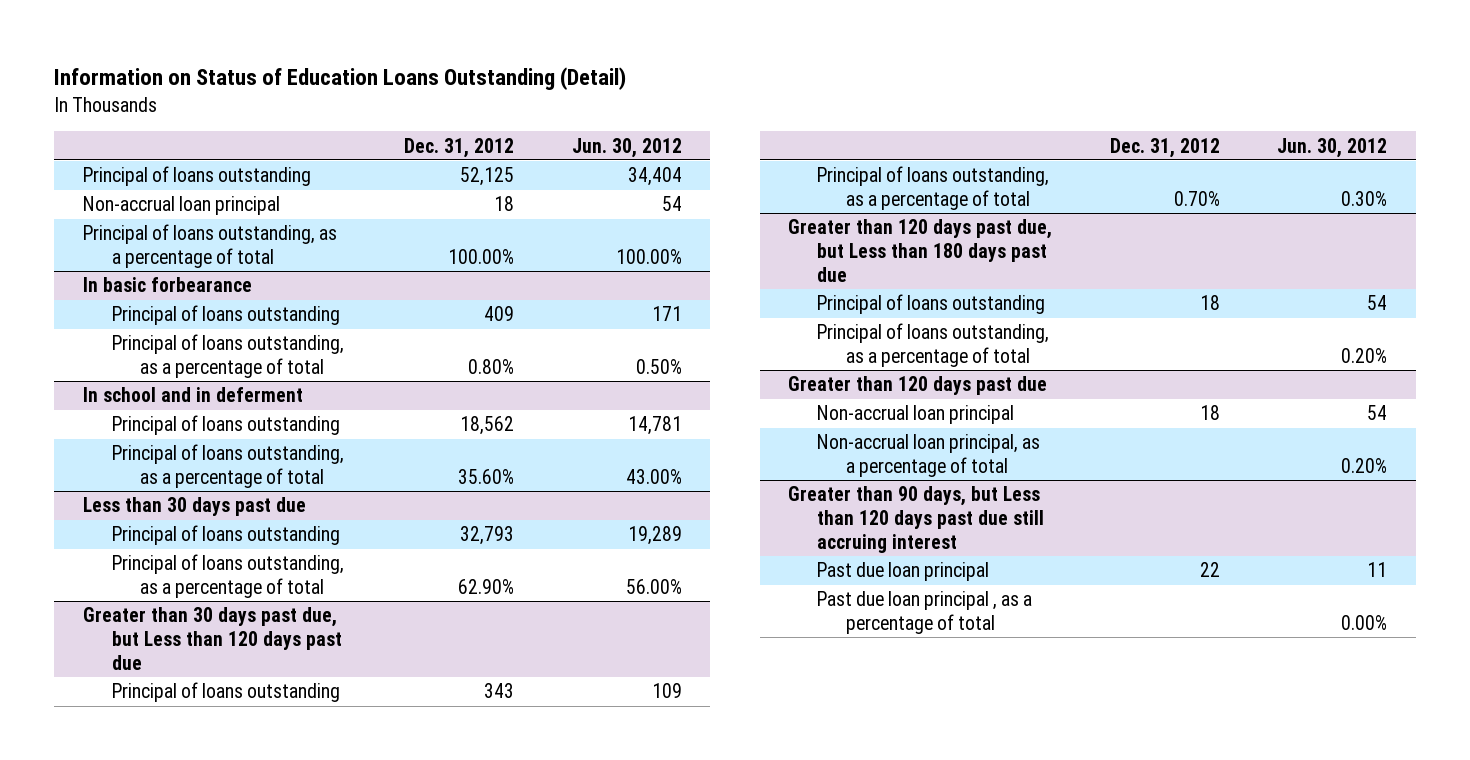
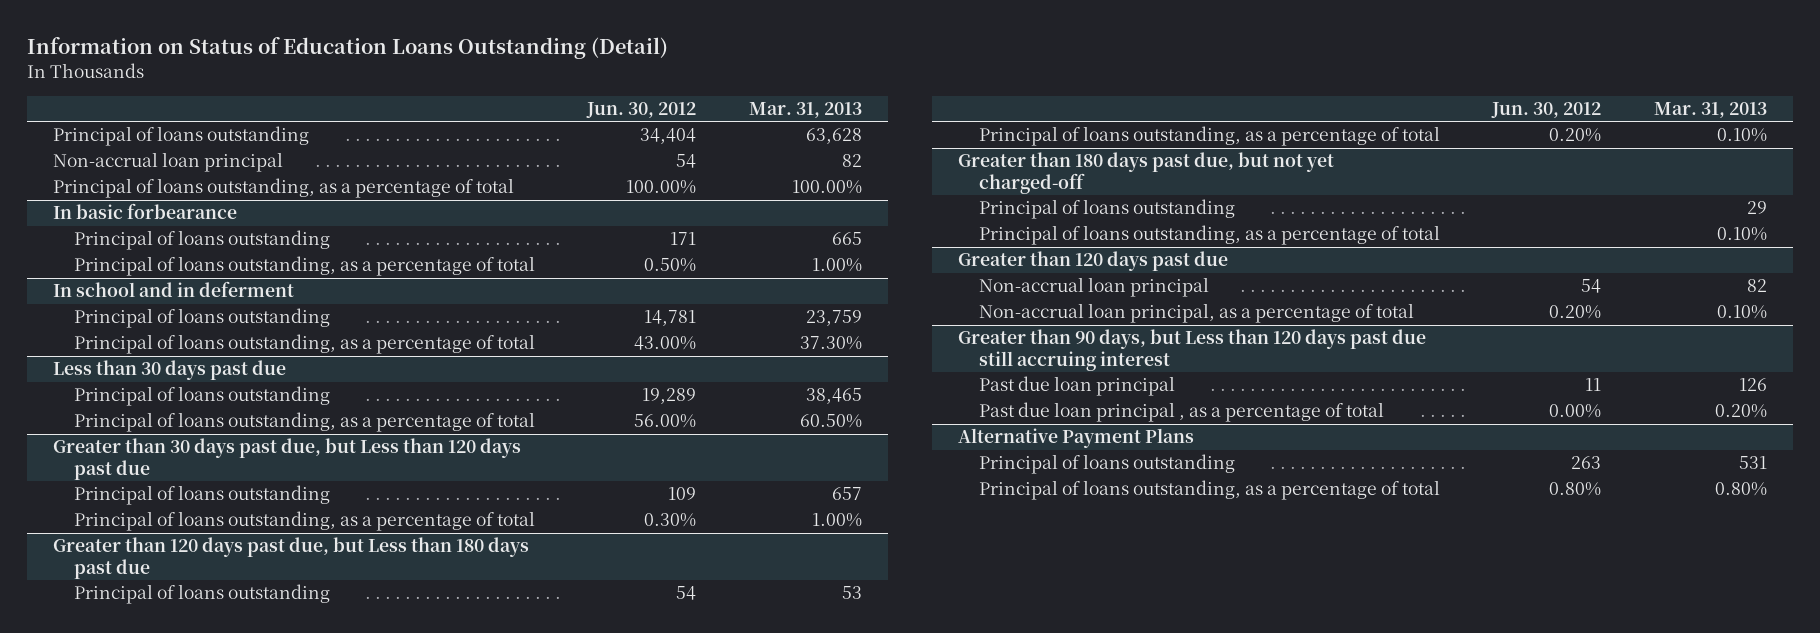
- | Dec. 31, 2012 | Jun. 30, 2012
+ | Jun. 30, 2012 | Mar. 31, 2013
+ Greater than 180 days past due, but not yet charged-off
+ Principal of loans outstanding | | 29
+ Principal of loans outstanding, as a percentage of total | | 0.10%
+ Alternative Payment Plans
+ Principal of loans outstanding | 263 | 531
+ Principal of loans outstanding, as a percentage of total | 0.80% | 0.80%

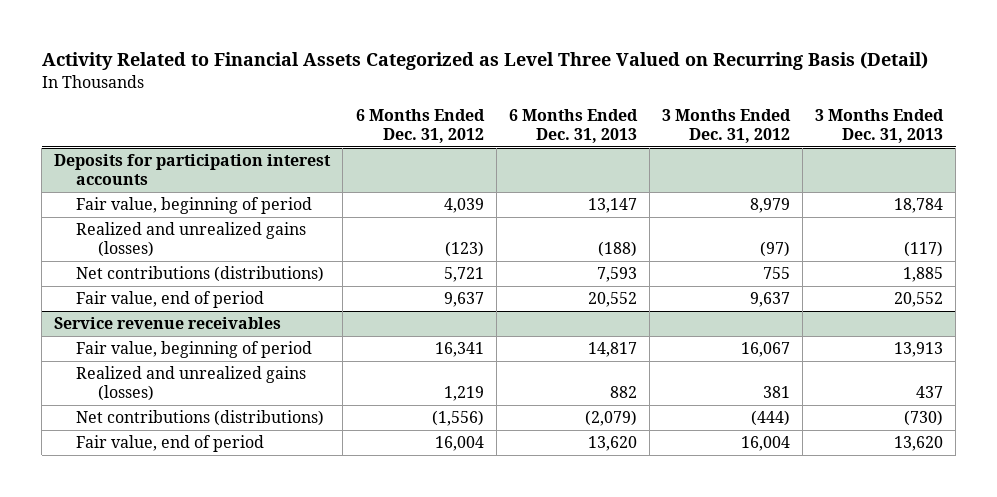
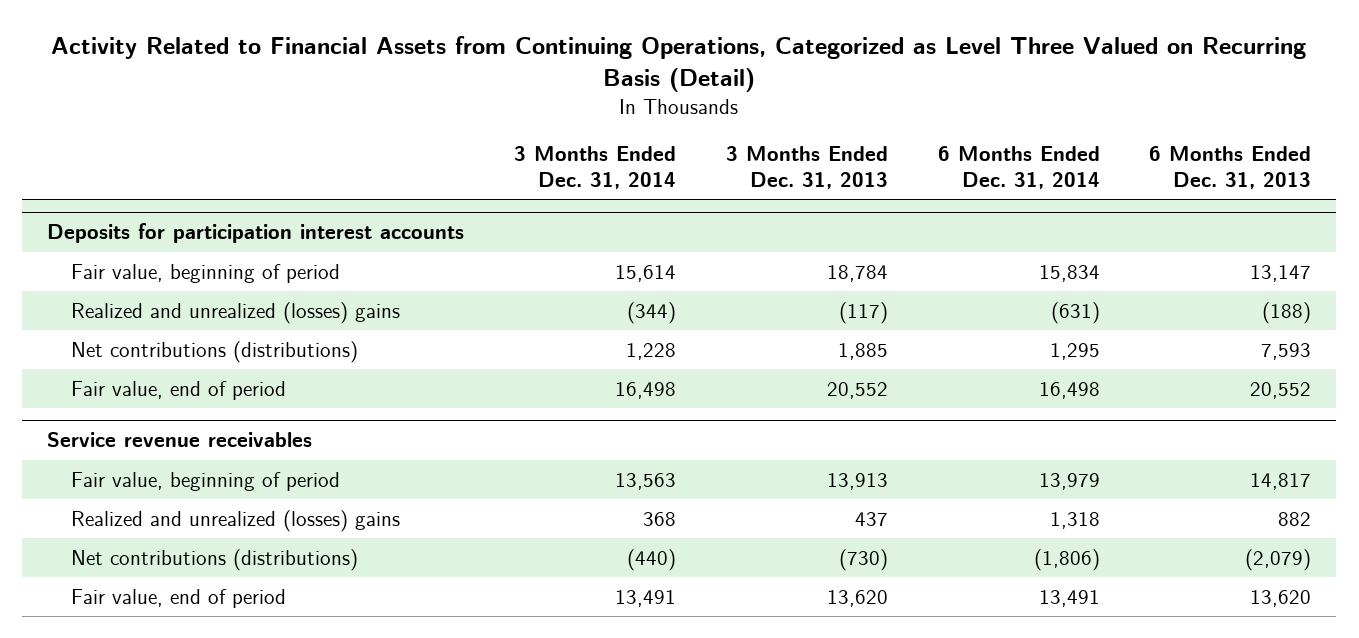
- Activity Related to Financial Assets Categorized as Level Three Valued on Recurring Basis (Detail)
+ Activity Related to Financial Assets from Continuing Operations, Categorized as Level Three Valued on Recurring Basis (Detail)
- | 6 Months Ended Dec. 31, 2012 | 6 Months Ended Dec. 31, 2013 | 3 Months Ended Dec. 31, 2012 | 3 Months Ended Dec. 31, 2013
+ | 3 Months Ended Dec. 31, 2014 | 3 Months Ended Dec. 31, 2013 | 6 Months Ended Dec. 31, 2014 | 6 Months Ended Dec. 31, 2013
@ Deposits for participation interest accounts
- Realized and unrealized gains (losses) | (123) | (188) | (97) | (117)
+ Realized and unrealized (losses) gains | (344) | (117) | (631) | (188)
@ Service revenue receivables
- Realized and unrealized gains (losses) | 1,219 | 882 | 381 | 437
+ Realized and unrealized (losses) gains | 368 | 437 | 1,318 | 882

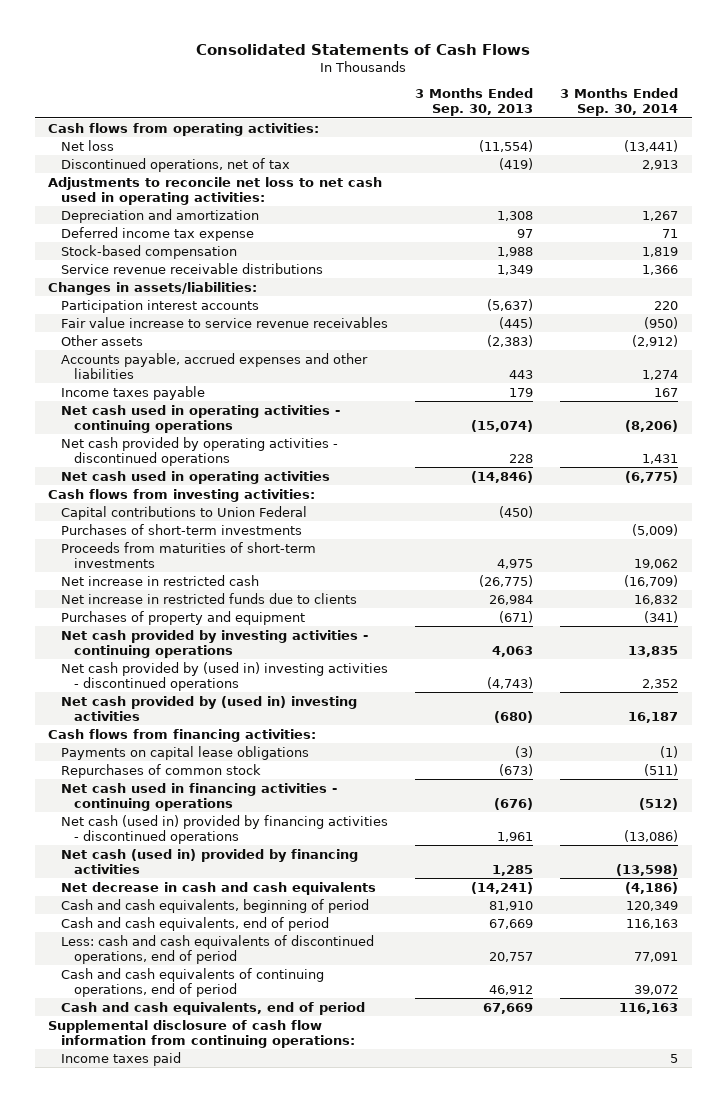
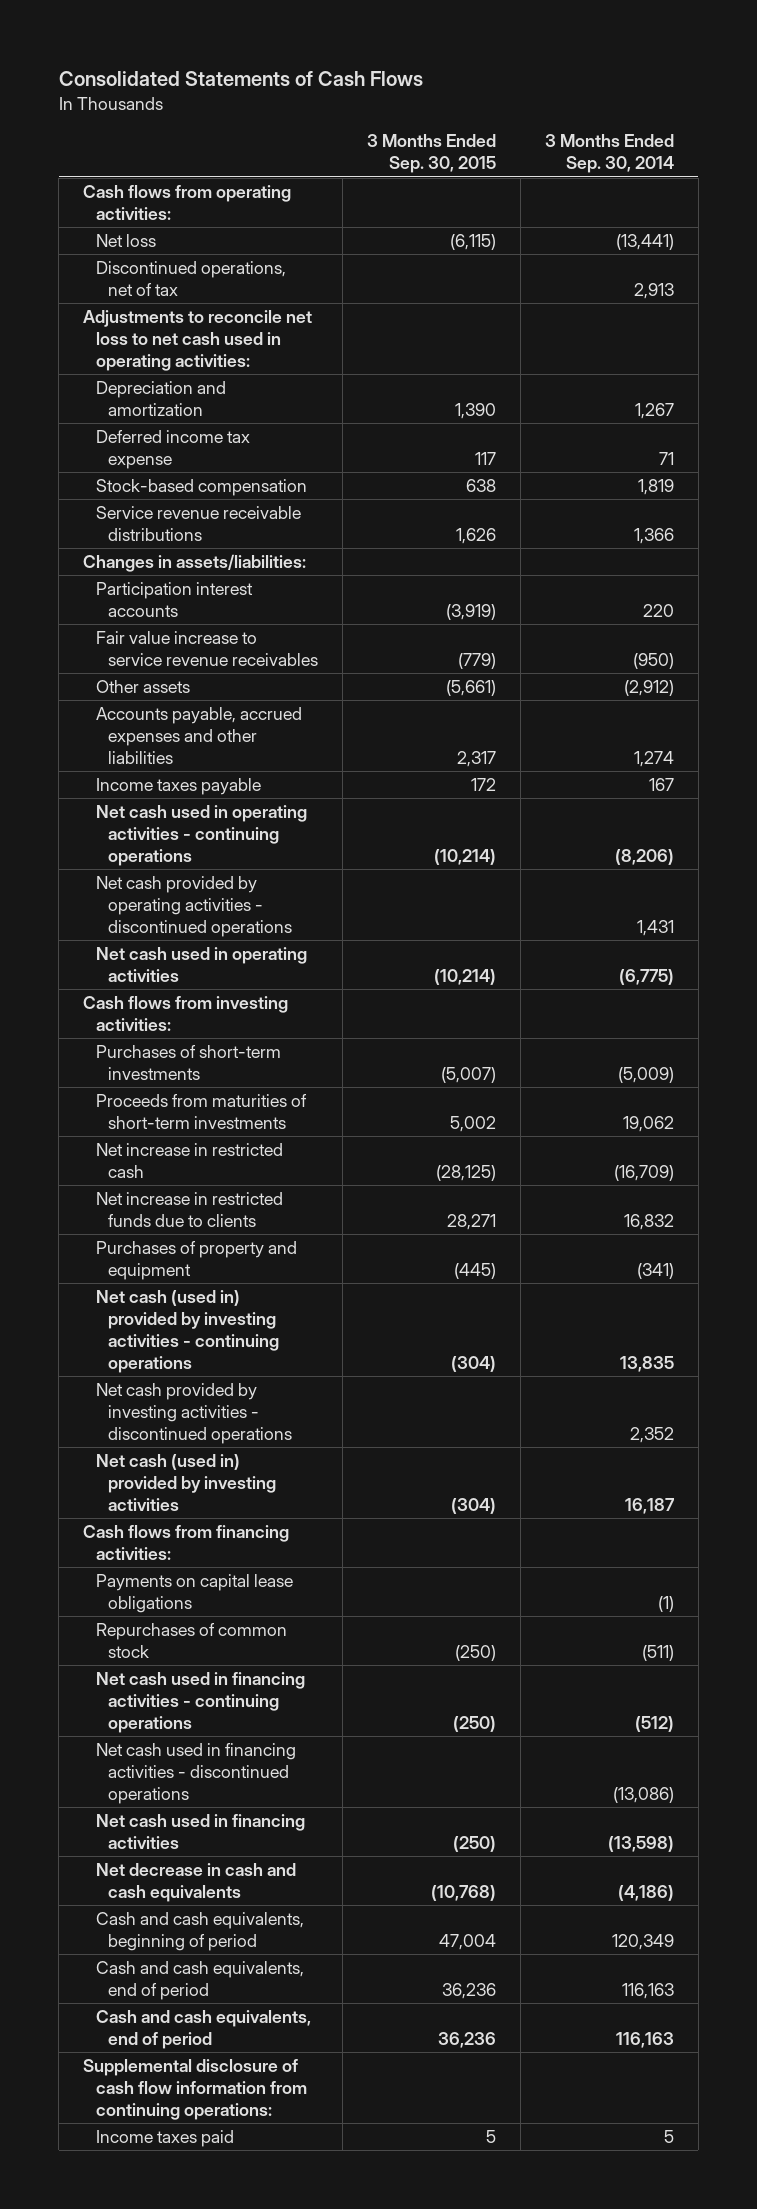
- | 3 Months Ended Sep. 30, 2013 | 3 Months Ended Sep. 30, 2014
+ | 3 Months Ended Sep. 30, 2015 | 3 Months Ended Sep. 30, 2014
- Capital contributions to Union Federal | (450) |
- Net cash provided by investing activities - continuing operations | 4,063 | 13,835
- Net cash provided by (used in) investing activities - discontinued operations | (4,743) | 2,352
- Net cash provided by (used in) investing activities | (680) | 16,187
+ Net cash (used in) provided by investing activities - continuing operations | (304) | 13,835
+ Net cash provided by investing activities - discontinued operations | | 2,352
+ Net cash (used in) provided by investing activities | (304) | 16,187
- Net cash (used in) provided by financing activities - discontinued operations | 1,961 | (13,086)
- Net cash (used in) provided by financing activities | 1,285 | (13,598)
+ Net cash used in financing activities - discontinued operations | | (13,086)
+ Net cash used in financing activities | (250) | (13,598)
- Less: cash and cash equivalents of discontinued operations, end of period | 20,757 | 77,091
- Cash and cash equivalents of continuing operations, end of period | 46,912 | 39,072

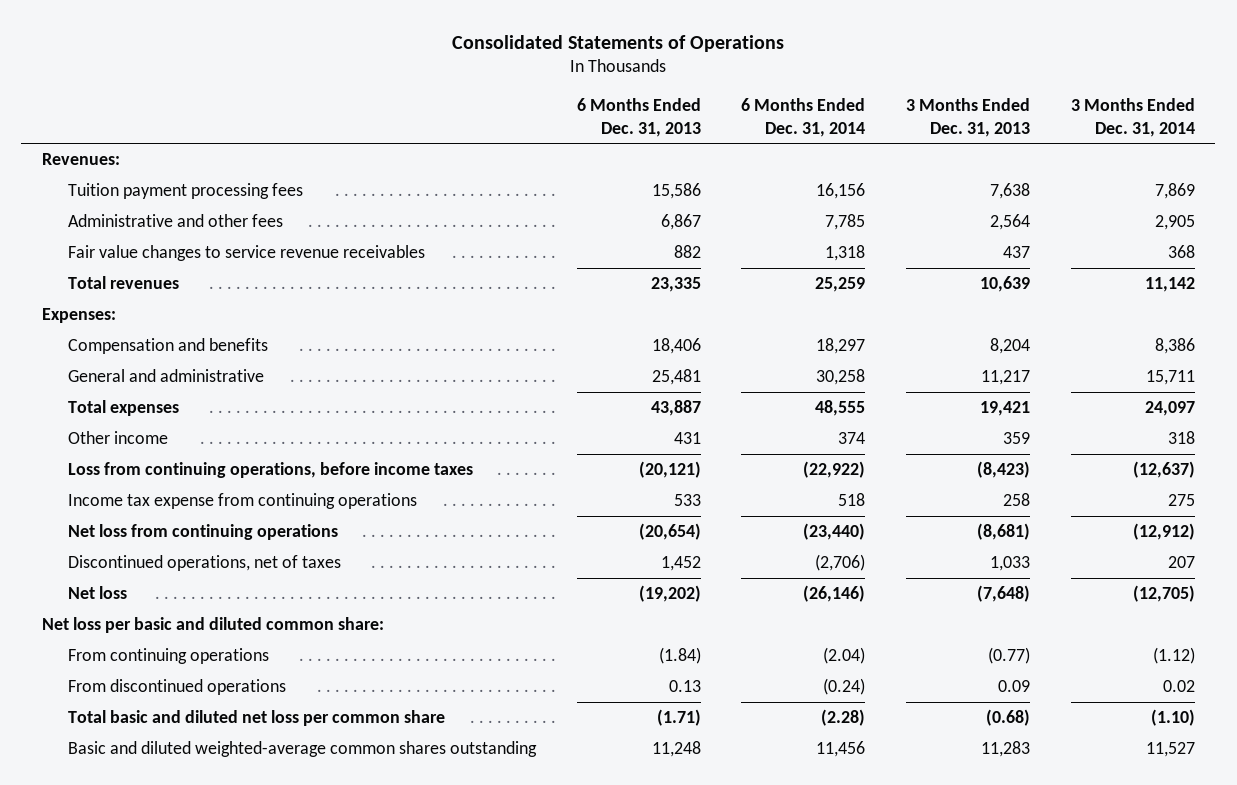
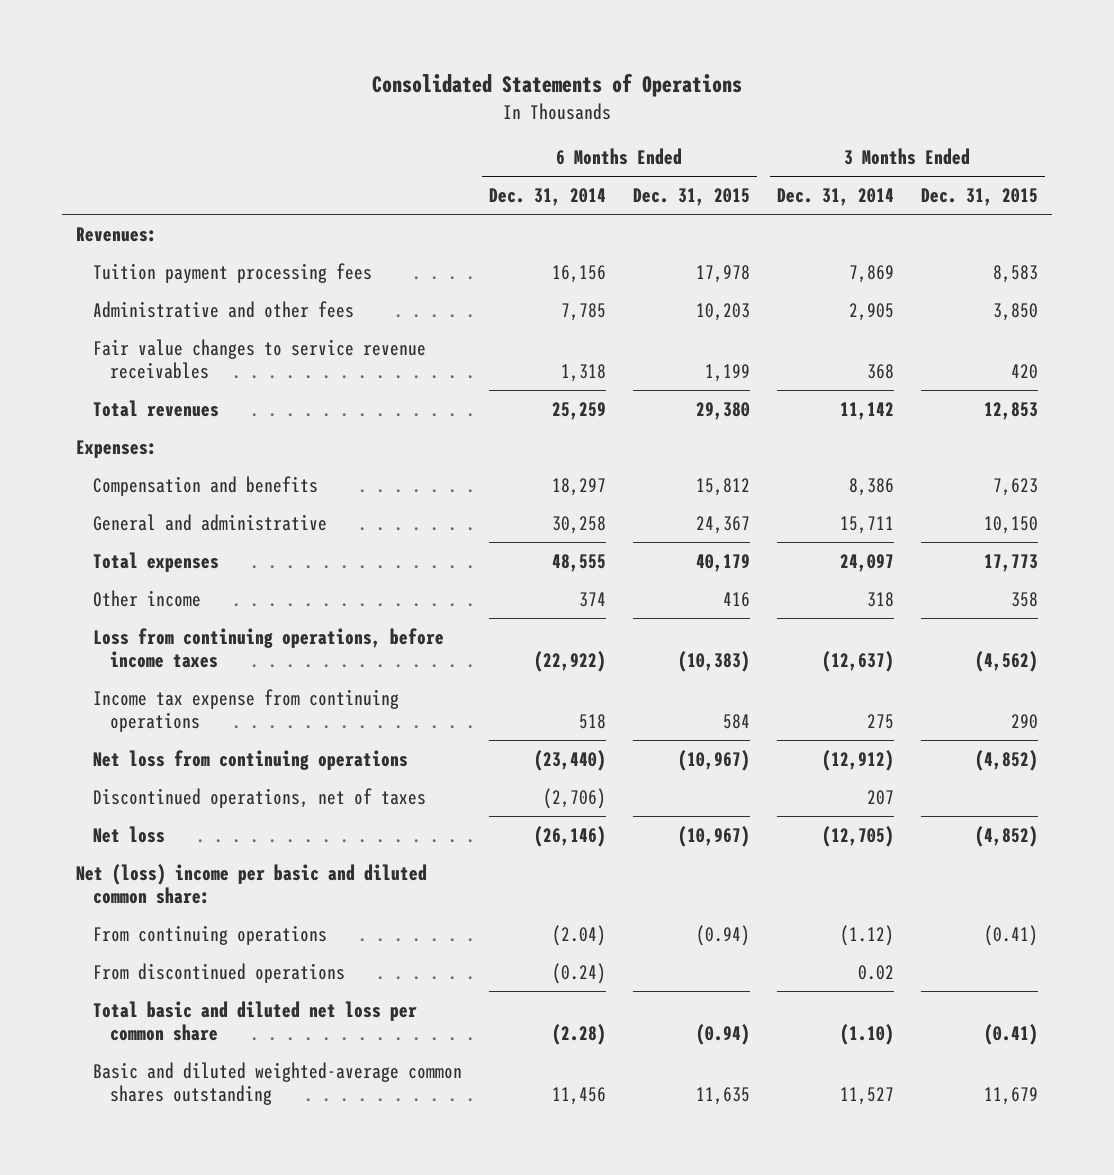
- | 6 Months Ended Dec. 31, 2013 | 6 Months Ended Dec. 31, 2014 | 3 Months Ended Dec. 31, 2013 | 3 Months Ended Dec. 31, 2014
+ | 6 Months Ended Dec. 31, 2014 | 6 Months Ended Dec. 31, 2015 | 3 Months Ended Dec. 31, 2014 | 3 Months Ended Dec. 31, 2015
- Net loss per basic and diluted common share:
+ Net (loss) income per basic and diluted common share:

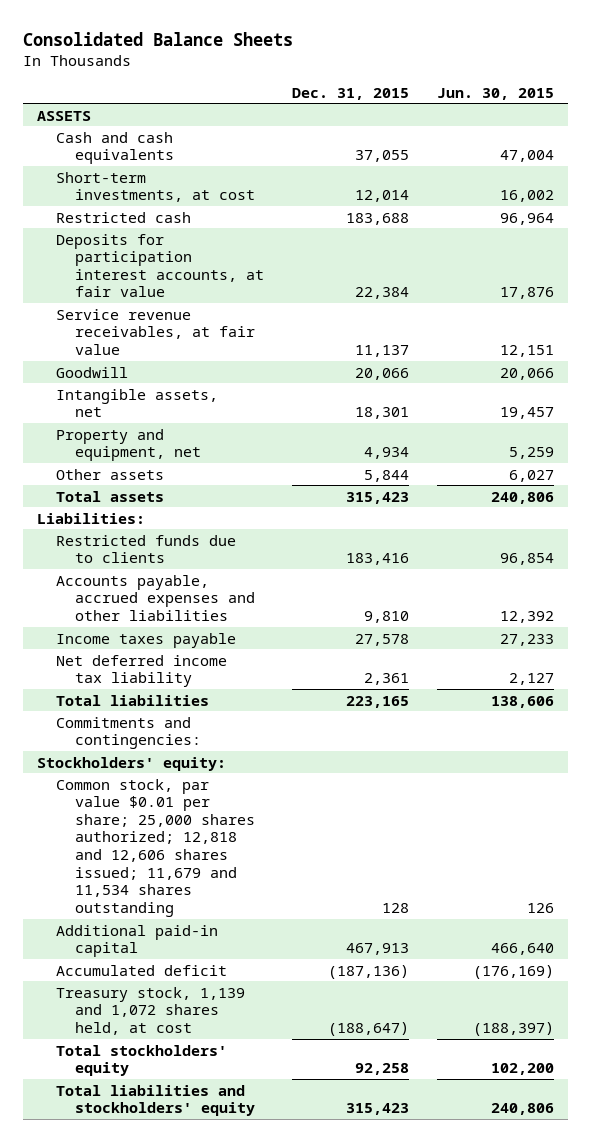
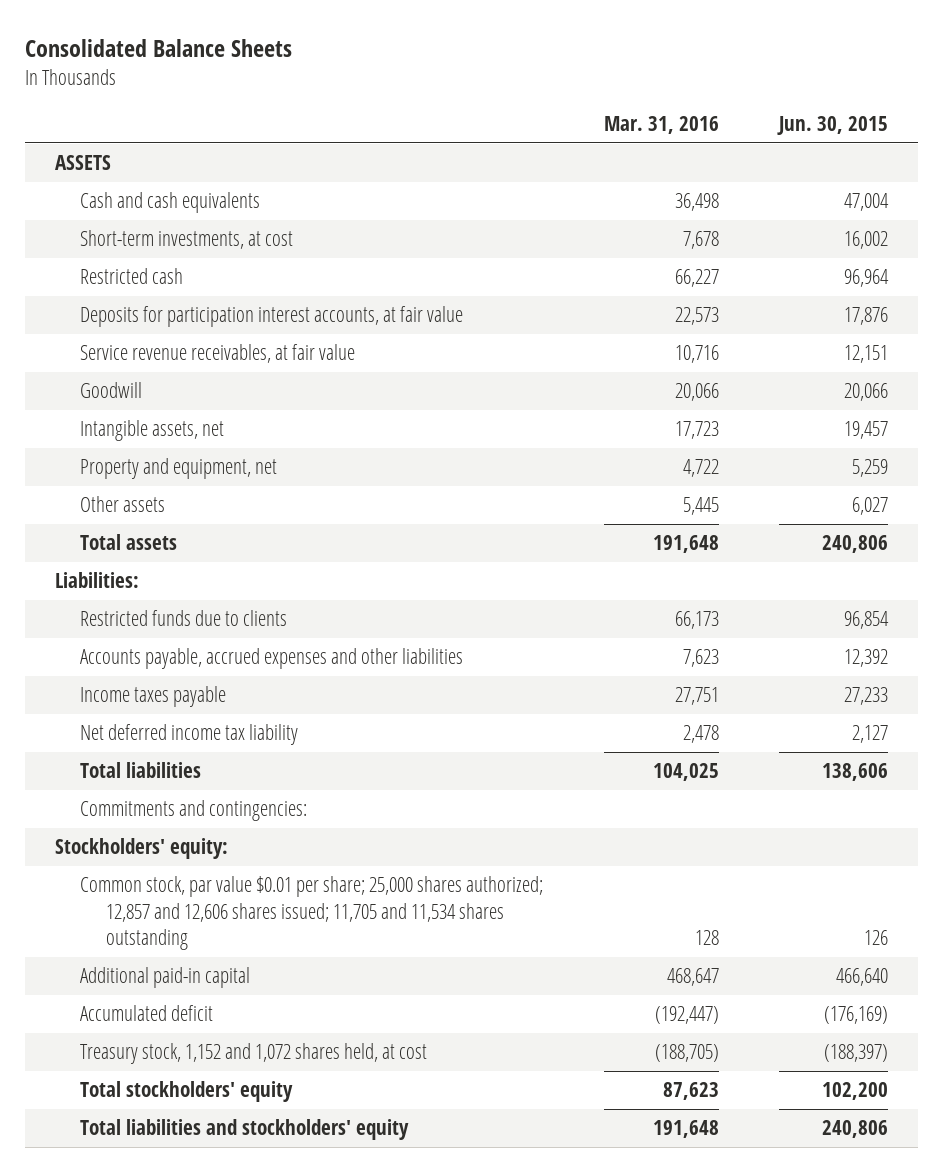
- | Dec. 31, 2015 | Jun. 30, 2015
+ | Mar. 31, 2016 | Jun. 30, 2015
- Common stock, par value $0.01 per share; 25,000 shares authorized; 12,818 and 12,606 shares issued; 11,679 and 11,534 shares outstanding | 128 | 126
+ Common stock, par value $0.01 per share; 25,000 shares authorized; 12,857 and 12,606 shares issued; 11,705 and 11,534 shares outstanding | 128 | 126
- Treasury stock, 1,139 and 1,072 shares held, at cost | (188,647) | (188,397)
+ Treasury stock, 1,152 and 1,072 shares held, at cost | (188,705) | (188,397)

